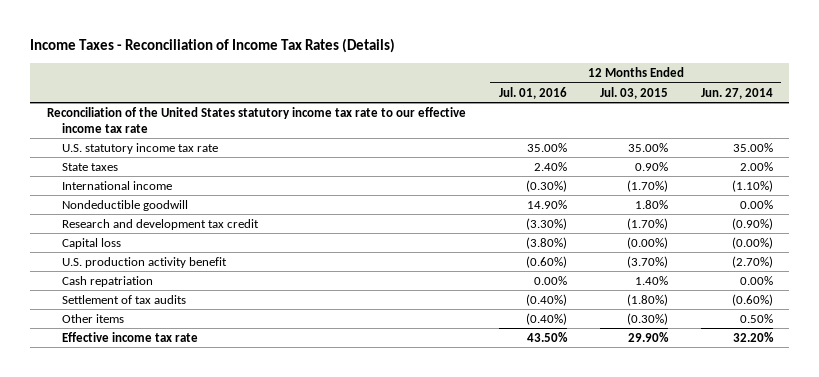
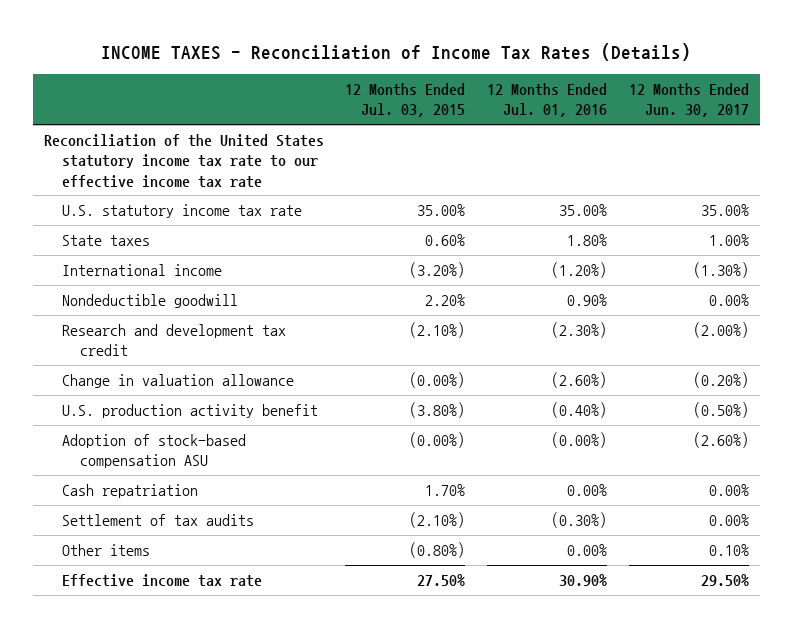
- Income Taxes - Reconciliation of Income Tax Rates (Details)
+ INCOME TAXES - Reconciliation of Income Tax Rates (Details)
- | 12 Months Ended Jul. 01, 2016 | 12 Months Ended Jul. 03, 2015 | 12 Months Ended Jun. 27, 2014
+ | 12 Months Ended Jul. 03, 2015 | 12 Months Ended Jul. 01, 2016 | 12 Months Ended Jun. 30, 2017
- State taxes | 2.40% | 0.90% | 2.00%
- International income | (0.30%) | (1.70%) | (1.10%)
- Nondeductible goodwill | 14.90% | 1.80% | 0.00%
- Research and development tax credit | (3.30%) | (1.70%) | (0.90%)
- Capital loss | (3.80%) | (0.00%) | (0.00%)
- U.S. production activity benefit | (0.60%) | (3.70%) | (2.70%)
- Cash repatriation | 0.00% | 1.40% | 0.00%
- Settlement of tax audits | (0.40%) | (1.80%) | (0.60%)
- Other items | (0.40%) | (0.30%) | 0.50%
- Effective income tax rate | 43.50% | 29.90% | 32.20%
+ State taxes | 0.60% | 1.80% | 1.00%
+ International income | (3.20%) | (1.20%) | (1.30%)
+ Nondeductible goodwill | 2.20% | 0.90% | 0.00%
+ Research and development tax credit | (2.10%) | (2.30%) | (2.00%)
+ Change in valuation allowance | (0.00%) | (2.60%) | (0.20%)
+ U.S. production activity benefit | (3.80%) | (0.40%) | (0.50%)
+ Adoption of stock-based compensation ASU | (0.00%) | (0.00%) | (2.60%)
+ Cash repatriation | 1.70% | 0.00% | 0.00%
+ Settlement of tax audits | (2.10%) | (0.30%) | 0.00%
+ Other items | (0.80%) | 0.00% | 0.10%
+ Effective income tax rate | 27.50% | 30.90% | 29.50%

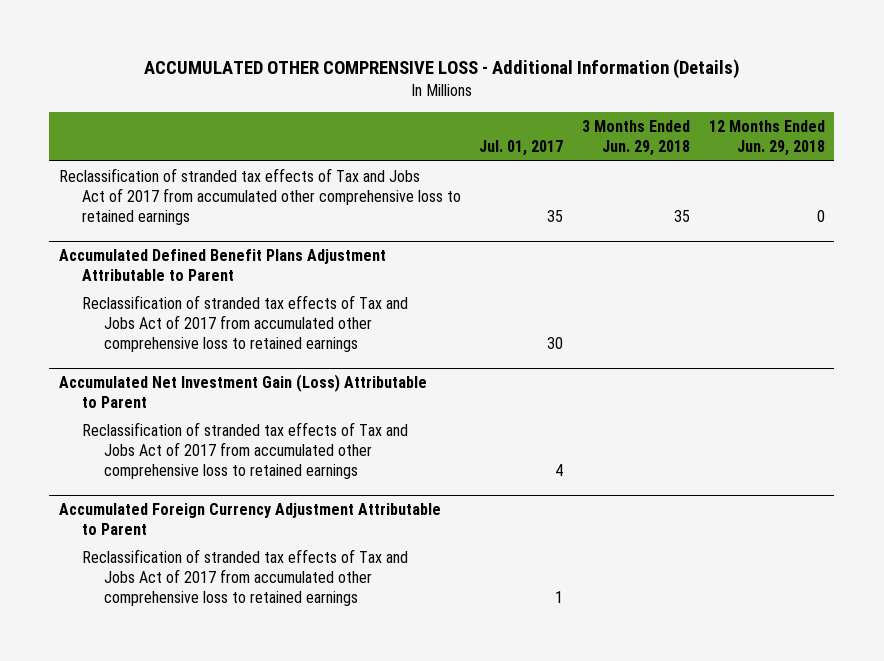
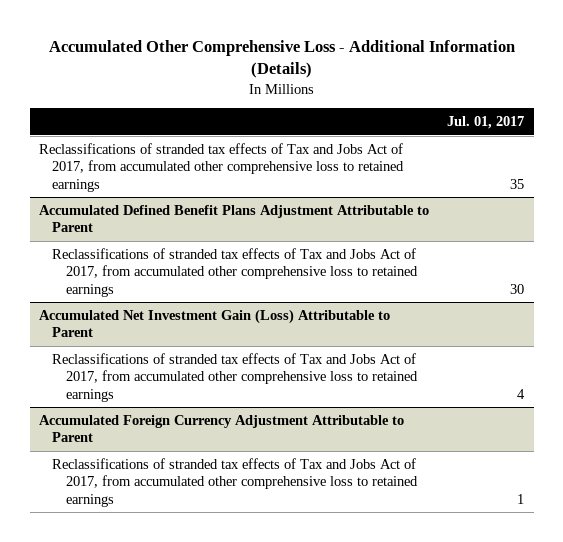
- ACCUMULATED OTHER COMPRENSIVE LOSS - Additional Information (Details)
+ Accumulated Other Comprehensive Loss - Additional Information (Details)
- | Jul. 01, 2017 | 3 Months Ended Jun. 29, 2018 | 12 Months Ended Jun. 29, 2018
+ | Jul. 01, 2017
- Reclassification of stranded tax effects of Tax and Jobs Act of 2017 from accumulated other comprehensive loss to retained earnings | 35 | 35 | 0
+ Reclassifications of stranded tax effects of Tax and Jobs Act of 2017, from accumulated other comprehensive loss to retained earnings | 35
@ Accumulated Defined Benefit Plans Adjustment Attributable to Parent
- Reclassification of stranded tax effects of Tax and Jobs Act of 2017 from accumulated other comprehensive loss to retained earnings | 30 | |
+ Reclassifications of stranded tax effects of Tax and Jobs Act of 2017, from accumulated other comprehensive loss to retained earnings | 30
@ Accumulated Net Investment Gain (Loss) Attributable to Parent
- Reclassification of stranded tax effects of Tax and Jobs Act of 2017 from accumulated other comprehensive loss to retained earnings | 4 | |
+ Reclassifications of stranded tax effects of Tax and Jobs Act of 2017, from accumulated other comprehensive loss to retained earnings | 4
@ Accumulated Foreign Currency Adjustment Attributable to Parent
- Reclassification of stranded tax effects of Tax and Jobs Act of 2017 from accumulated other comprehensive loss to retained earnings | 1 | |
+ Reclassifications of stranded tax effects of Tax and Jobs Act of 2017, from accumulated other comprehensive loss to retained earnings | 1

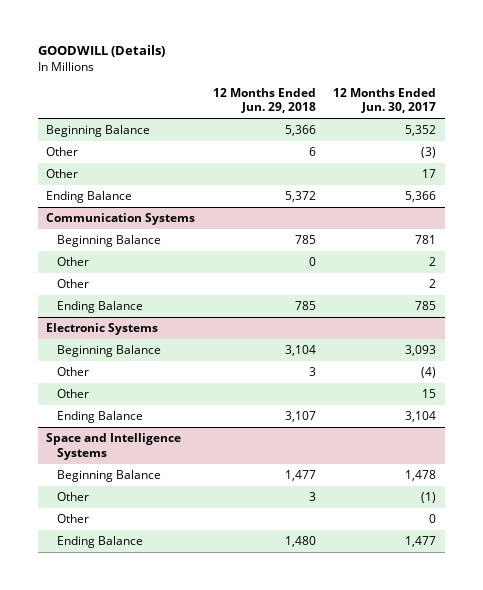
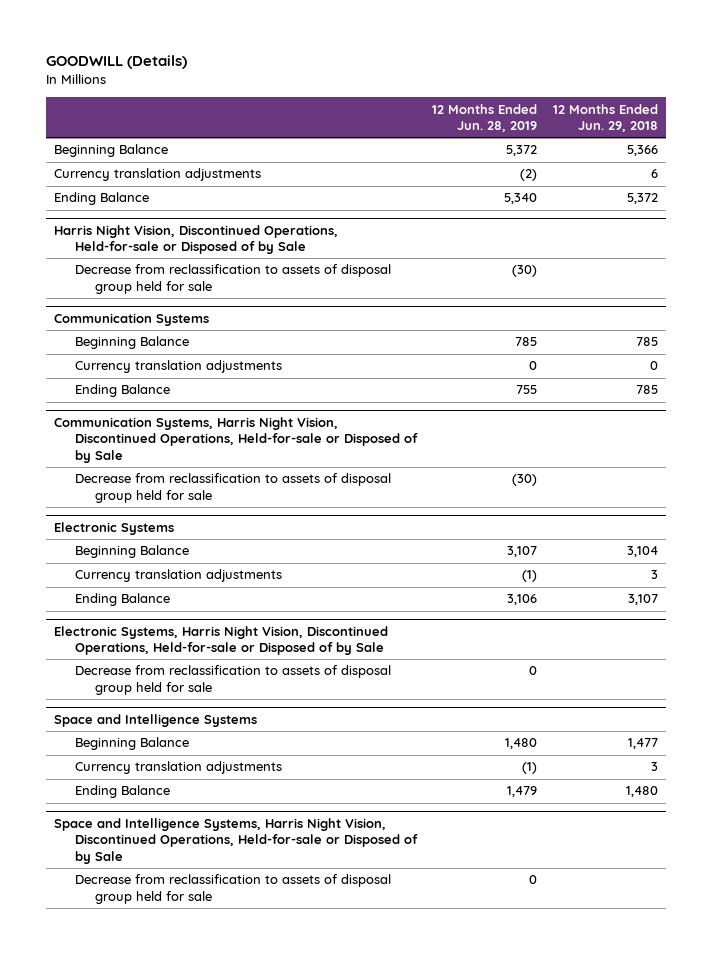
- | 12 Months Ended Jun. 29, 2018 | 12 Months Ended Jun. 30, 2017
+ | 12 Months Ended Jun. 28, 2019 | 12 Months Ended Jun. 29, 2018
- Other | 6 | (3)
- Other | | 17
+ Currency translation adjustments | (2) | 6
+ Harris Night Vision, Discontinued Operations, Held-for-sale or Disposed of by Sale
+ Decrease from reclassification to assets of disposal group held for sale | (30) |
@ Communication Systems
- Other | 0 | 2
- Other | | 2
+ Currency translation adjustments | 0 | 0
+ Communication Systems, Harris Night Vision, Discontinued Operations, Held-for-sale or Disposed of by Sale
+ Decrease from reclassification to assets of disposal group held for sale | (30) |
@ Electronic Systems
- Other | 3 | (4)
- Other | | 15
+ Currency translation adjustments | (1) | 3
+ Electronic Systems, Harris Night Vision, Discontinued Operations, Held-for-sale or Disposed of by Sale
+ Decrease from reclassification to assets of disposal group held for sale | 0 |
@ Space and Intelligence Systems
- Other | 3 | (1)
- Other | | 0
+ Currency translation adjustments | (1) | 3
+ Space and Intelligence Systems, Harris Night Vision, Discontinued Operations, Held-for-sale or Disposed of by Sale
+ Decrease from reclassification to assets of disposal group held for sale | 0 |

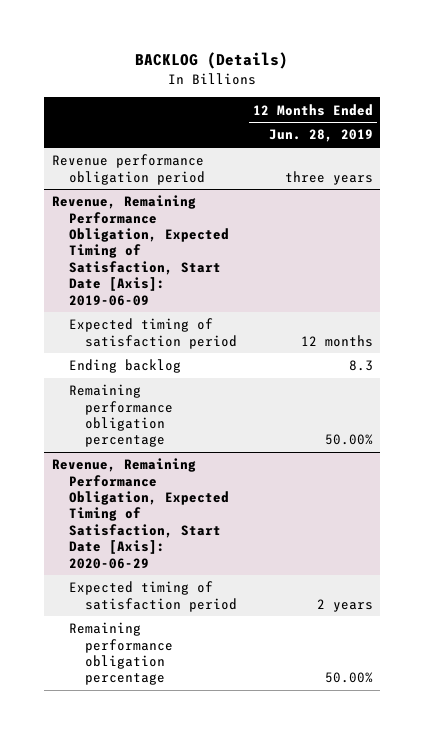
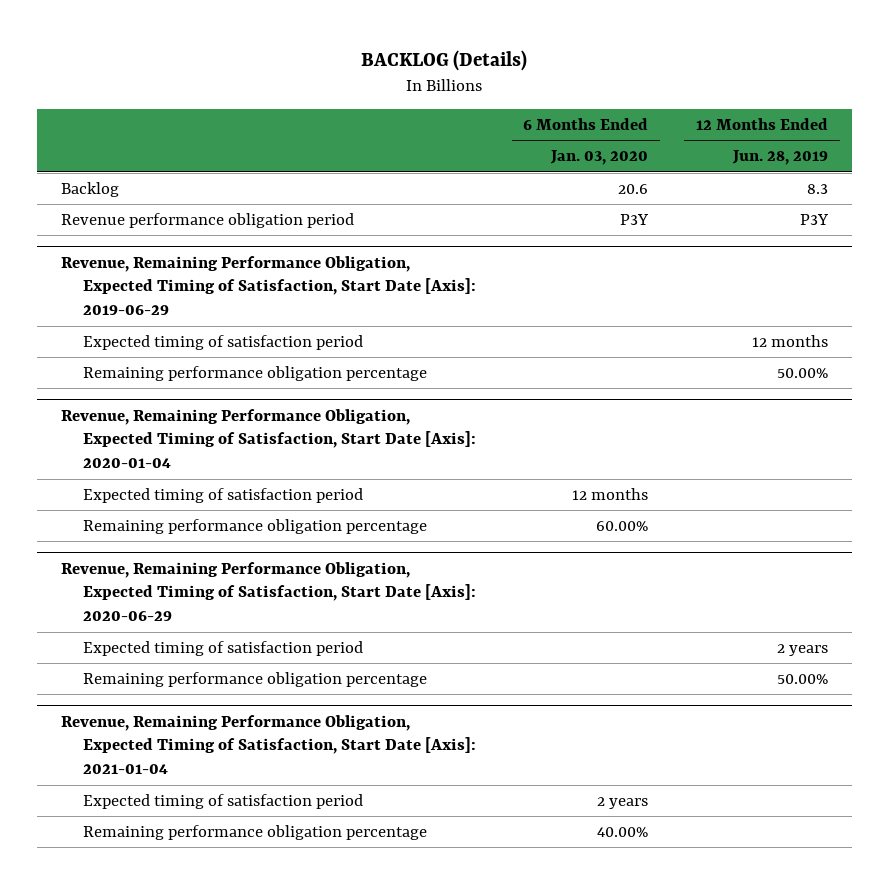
- | 12 Months Ended Jun. 28, 2019
+ | 6 Months Ended Jan. 03, 2020 | 12 Months Ended Jun. 28, 2019
- Revenue performance obligation period | three years
- Revenue, Remaining Performance Obligation, Expected Timing of Satisfaction, Start Date [Axis]: 2019-06-09
+ Backlog | 20.6 | 8.3
+ Revenue performance obligation period | P3Y | P3Y
+ Revenue, Remaining Performance Obligation, Expected Timing of Satisfaction, Start Date [Axis]: 2019-06-29
- Ending backlog | 8.3
+ Revenue, Remaining Performance Obligation, Expected Timing of Satisfaction, Start Date [Axis]: 2020-01-04
+ Expected timing of satisfaction period | 12 months |
+ Remaining performance obligation percentage | 60.00% |
+ Revenue, Remaining Performance Obligation, Expected Timing of Satisfaction, Start Date [Axis]: 2021-01-04
+ Expected timing of satisfaction period | 2 years |
+ Remaining performance obligation percentage | 40.00% |

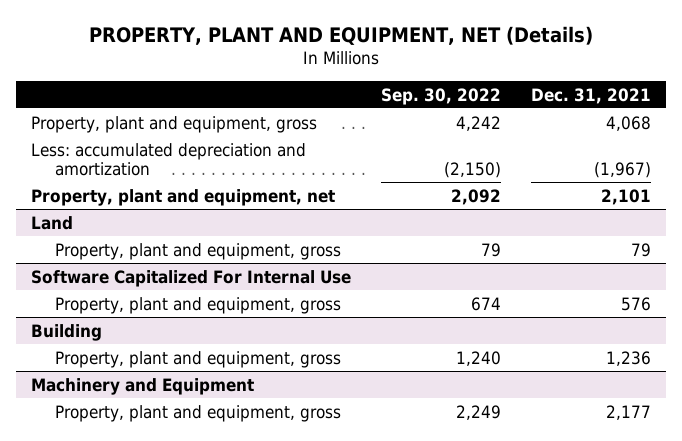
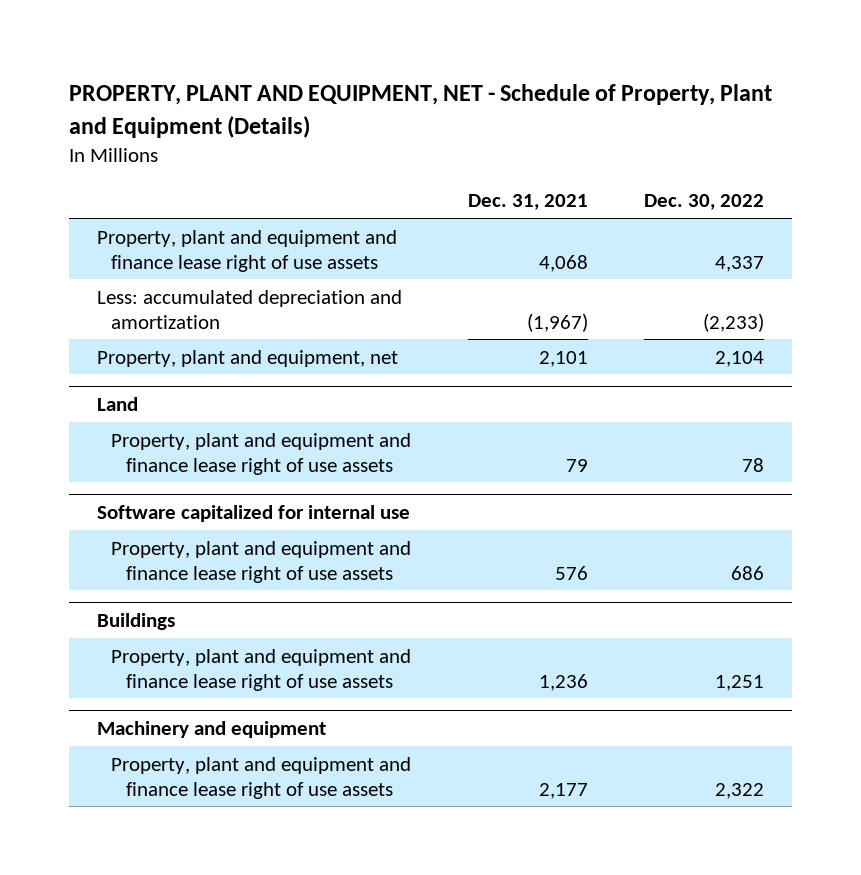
- PROPERTY, PLANT AND EQUIPMENT, NET (Details)
+ PROPERTY, PLANT AND EQUIPMENT, NET - Schedule of Property, Plant and Equipment (Details)
- | Sep. 30, 2022 | Dec. 31, 2021
+ | Dec. 31, 2021 | Dec. 30, 2022
- Property, plant and equipment, gross | 4,242 | 4,068
+ Property, plant and equipment and finance lease right of use assets | 4,068 | 4,337
@ Land
- Property, plant and equipment, gross | 79 | 79
- Software Capitalized For Internal Use
- Property, plant and equipment, gross | 674 | 576
- Building
- Property, plant and equipment, gross | 1,240 | 1,236
- Machinery and Equipment
- Property, plant and equipment, gross | 2,249 | 2,177
@ Land
+ Property, plant and equipment and finance lease right of use assets | 79 | 78
+ Software capitalized for internal use
+ Property, plant and equipment and finance lease right of use assets | 576 | 686
+ Buildings
+ Property, plant and equipment and finance lease right of use assets | 1,236 | 1,251
+ Machinery and equipment
+ Property, plant and equipment and finance lease right of use assets | 2,177 | 2,322

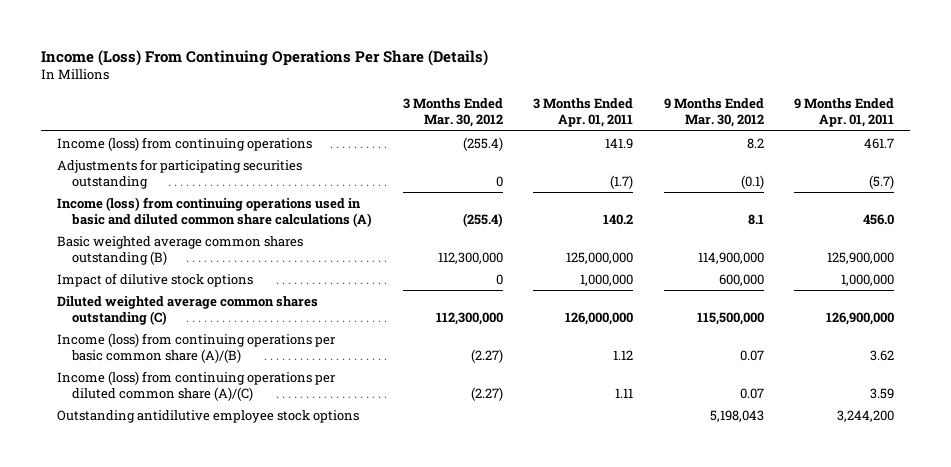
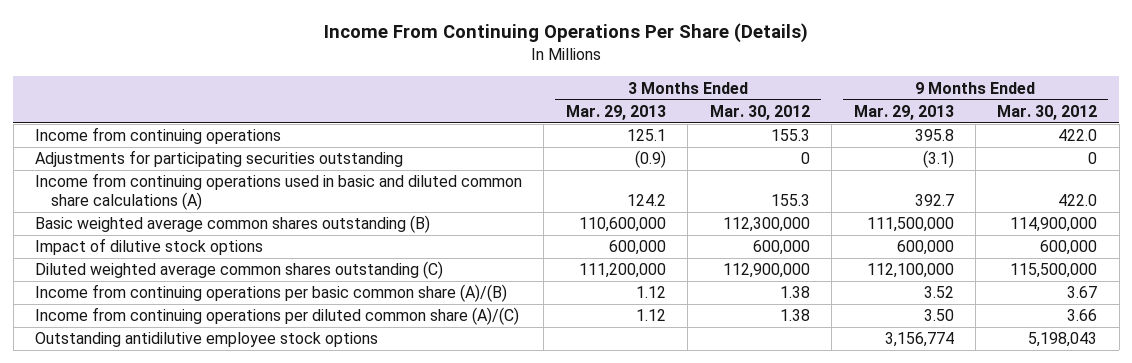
- Income (Loss) From Continuing Operations Per Share (Details)
+ Income From Continuing Operations Per Share (Details)
- | 3 Months Ended Mar. 30, 2012 | 3 Months Ended Apr. 01, 2011 | 9 Months Ended Mar. 30, 2012 | 9 Months Ended Apr. 01, 2011
+ | 3 Months Ended Mar. 29, 2013 | 3 Months Ended Mar. 30, 2012 | 9 Months Ended Mar. 29, 2013 | 9 Months Ended Mar. 30, 2012
- Income (loss) from continuing operations | (255.4) | 141.9 | 8.2 | 461.7
- Adjustments for participating securities outstanding | 0 | (1.7) | (0.1) | (5.7)
- Income (loss) from continuing operations used in basic and diluted common share calculations (A) | (255.4) | 140.2 | 8.1 | 456.0
+ Income from continuing operations | 125.1 | 155.3 | 395.8 | 422.0
+ Adjustments for participating securities outstanding | (0.9) | 0 | (3.1) | 0
+ Income from continuing operations used in basic and diluted common share calculations (A) | 124.2 | 155.3 | 392.7 | 422.0
- Impact of dilutive stock options | 0 | 1,000,000 | 600,000 | 1,000,000
- Diluted weighted average common shares outstanding (C) | 112,300,000 | 126,000,000 | 115,500,000 | 126,900,000
- Income (loss) from continuing operations per basic common share (A)/(B) | (2.27) | 1.12 | 0.07 | 3.62
- Income (loss) from continuing operations per diluted common share (A)/(C) | (2.27) | 1.11 | 0.07 | 3.59
+ Impact of dilutive stock options | 600,000 | 600,000 | 600,000 | 600,000
+ Diluted weighted average common shares outstanding (C) | 111,200,000 | 112,900,000 | 112,100,000 | 115,500,000
+ Income from continuing operations per basic common share (A)/(B) | 1.12 | 1.38 | 3.52 | 3.67
+ Income from continuing operations per diluted common share (A)/(C) | 1.12 | 1.38 | 3.50 | 3.66

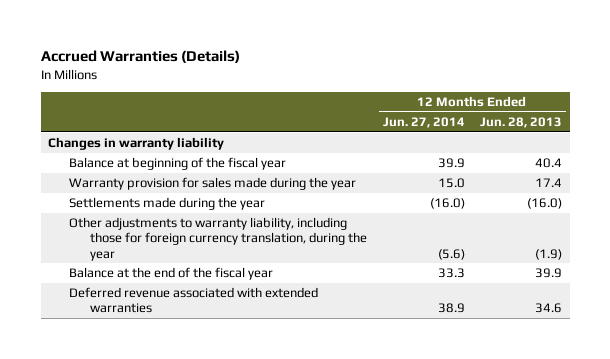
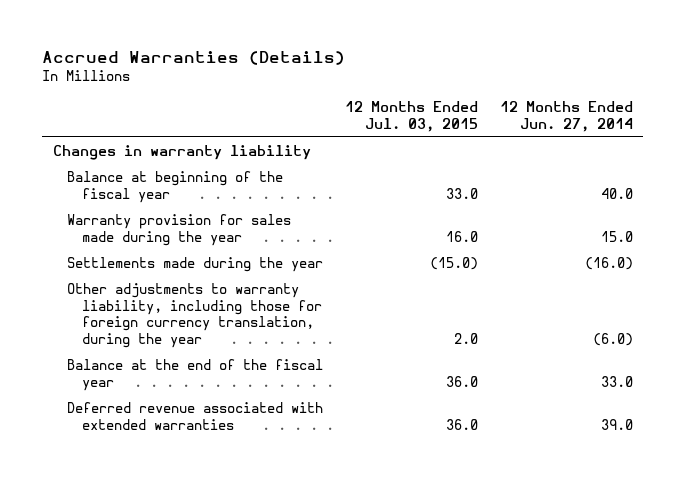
- | 12 Months Ended Jun. 27, 2014 | 12 Months Ended Jun. 28, 2013
+ | 12 Months Ended Jul. 03, 2015 | 12 Months Ended Jun. 27, 2014
- Balance at beginning of the fiscal year | 39.9 | 40.4
+ Balance at beginning of the fiscal year | 33.0 | 40.0
- Other adjustments to warranty liability, including those for foreign currency translation, during the year | (5.6) | (1.9)
- Balance at the end of the fiscal year | 33.3 | 39.9
- Deferred revenue associated with extended warranties | 38.9 | 34.6
+ Other adjustments to warranty liability, including those for foreign currency translation, during the year | 2.0 | (6.0)
+ Balance at the end of the fiscal year | 36.0 | 33.0
+ Deferred revenue associated with extended warranties | 36.0 | 39.0

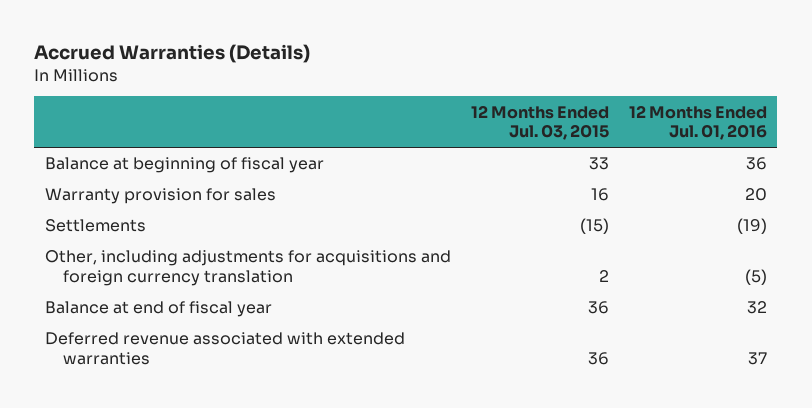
- | 12 Months Ended Jul. 03, 2015 | 12 Months Ended Jun. 27, 2014
+ | 12 Months Ended Jul. 03, 2015 | 12 Months Ended Jul. 01, 2016
- Changes in warranty liability
- Balance at beginning of the fiscal year | 33.0 | 40.0
- Warranty provision for sales made during the year | 16.0 | 15.0
- Settlements made during the year | (15.0) | (16.0)
- Other adjustments to warranty liability, including those for foreign currency translation, during the year | 2.0 | (6.0)
- Balance at the end of the fiscal year | 36.0 | 33.0
- Deferred revenue associated with extended warranties | 36.0 | 39.0
+ Balance at beginning of fiscal year | 33 | 36
+ Warranty provision for sales | 16 | 20
+ Settlements | (15) | (19)
+ Other, including adjustments for acquisitions and foreign currency translation | 2 | (5)
+ Balance at end of fiscal year | 36 | 32
+ Deferred revenue associated with extended warranties | 36 | 37

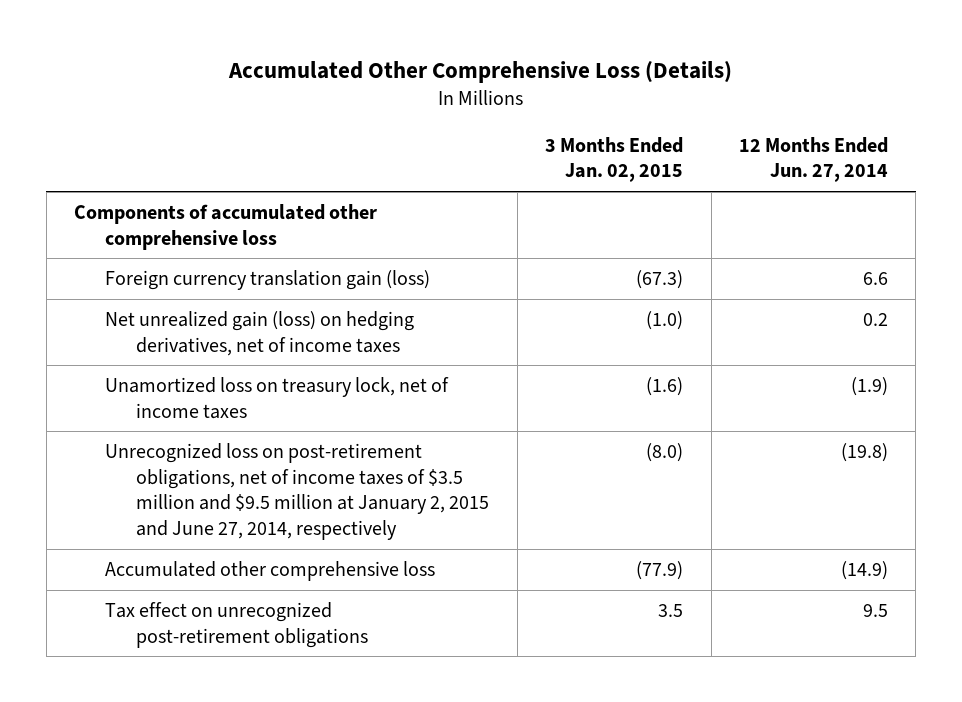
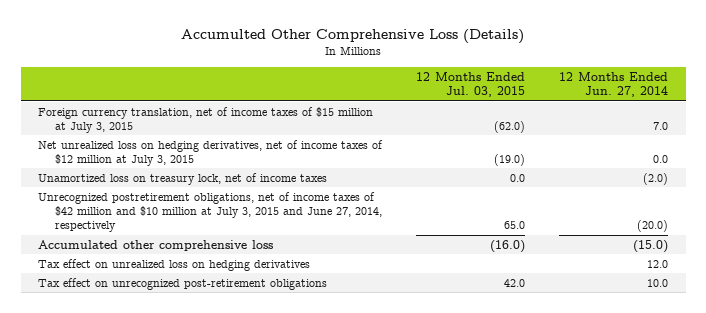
- Accumulated Other Comprehensive Loss (Details)
+ Accumulted Other Comprehensive Loss (Details)
- | 3 Months Ended Jan. 02, 2015 | 12 Months Ended Jun. 27, 2014
+ | 12 Months Ended Jul. 03, 2015 | 12 Months Ended Jun. 27, 2014
- Components of accumulated other comprehensive loss
- Foreign currency translation gain (loss) | (67.3) | 6.6
- Net unrealized gain (loss) on hedging derivatives, net of income taxes | (1.0) | 0.2
- Unamortized loss on treasury lock, net of income taxes | (1.6) | (1.9)
- Unrecognized loss on post-retirement obligations, net of income taxes of $3.5 million and $9.5 million at January 2, 2015 and June 27, 2014, respectively | (8.0) | (19.8)
- Accumulated other comprehensive loss | (77.9) | (14.9)
- Tax effect on unrecognized post-retirement obligations | 3.5 | 9.5
+ Foreign currency translation, net of income taxes of $15 million at July 3, 2015 | (62.0) | 7.0
+ Net unrealized loss on hedging derivatives, net of income taxes of $12 million at July 3, 2015 | (19.0) | 0.0
+ Unamortized loss on treasury lock, net of income taxes | 0.0 | (2.0)
+ Unrecognized postretirement obligations, net of income taxes of $42 million and $10 million at July 3, 2015 and June 27, 2014, respectively | 65.0 | (20.0)
+ Accumulated other comprehensive loss | (16.0) | (15.0)
+ Tax effect on unrealized loss on hedging derivatives | | 12.0
+ Tax effect on unrecognized post-retirement obligations | 42.0 | 10.0

